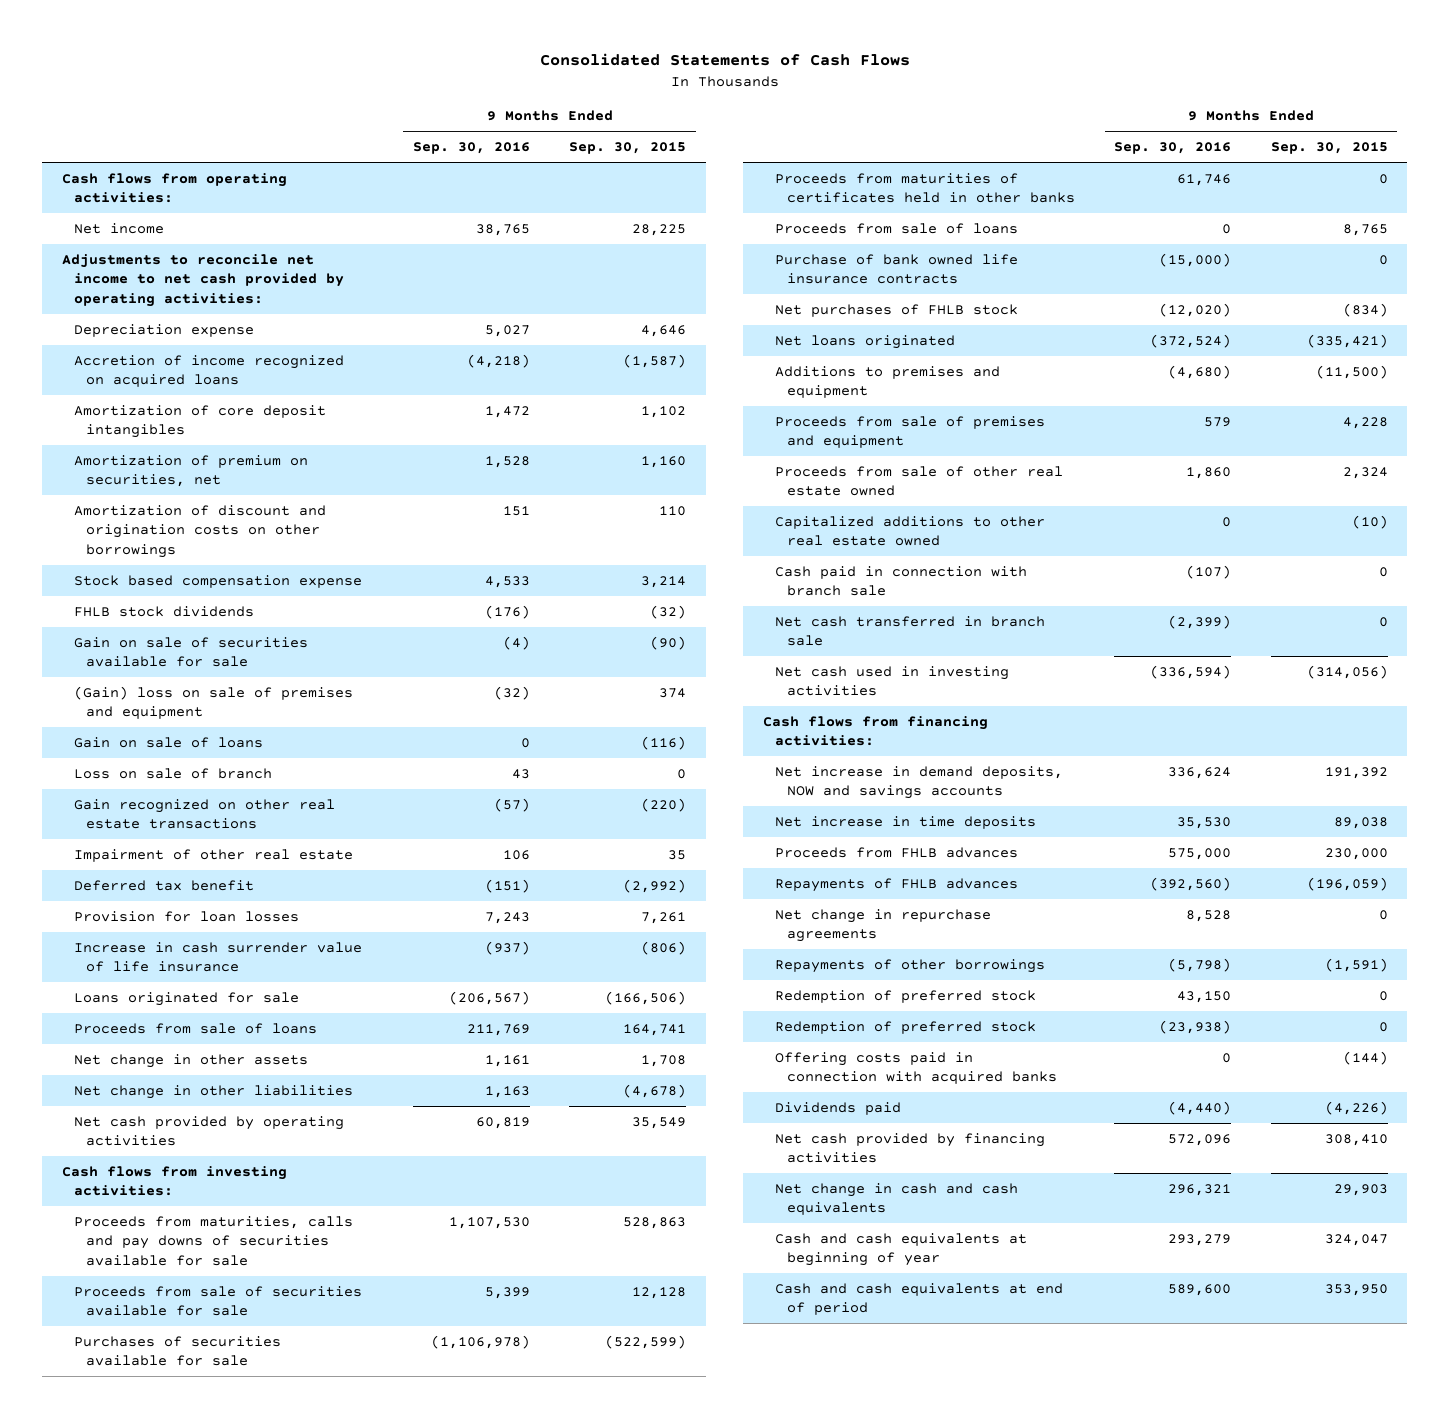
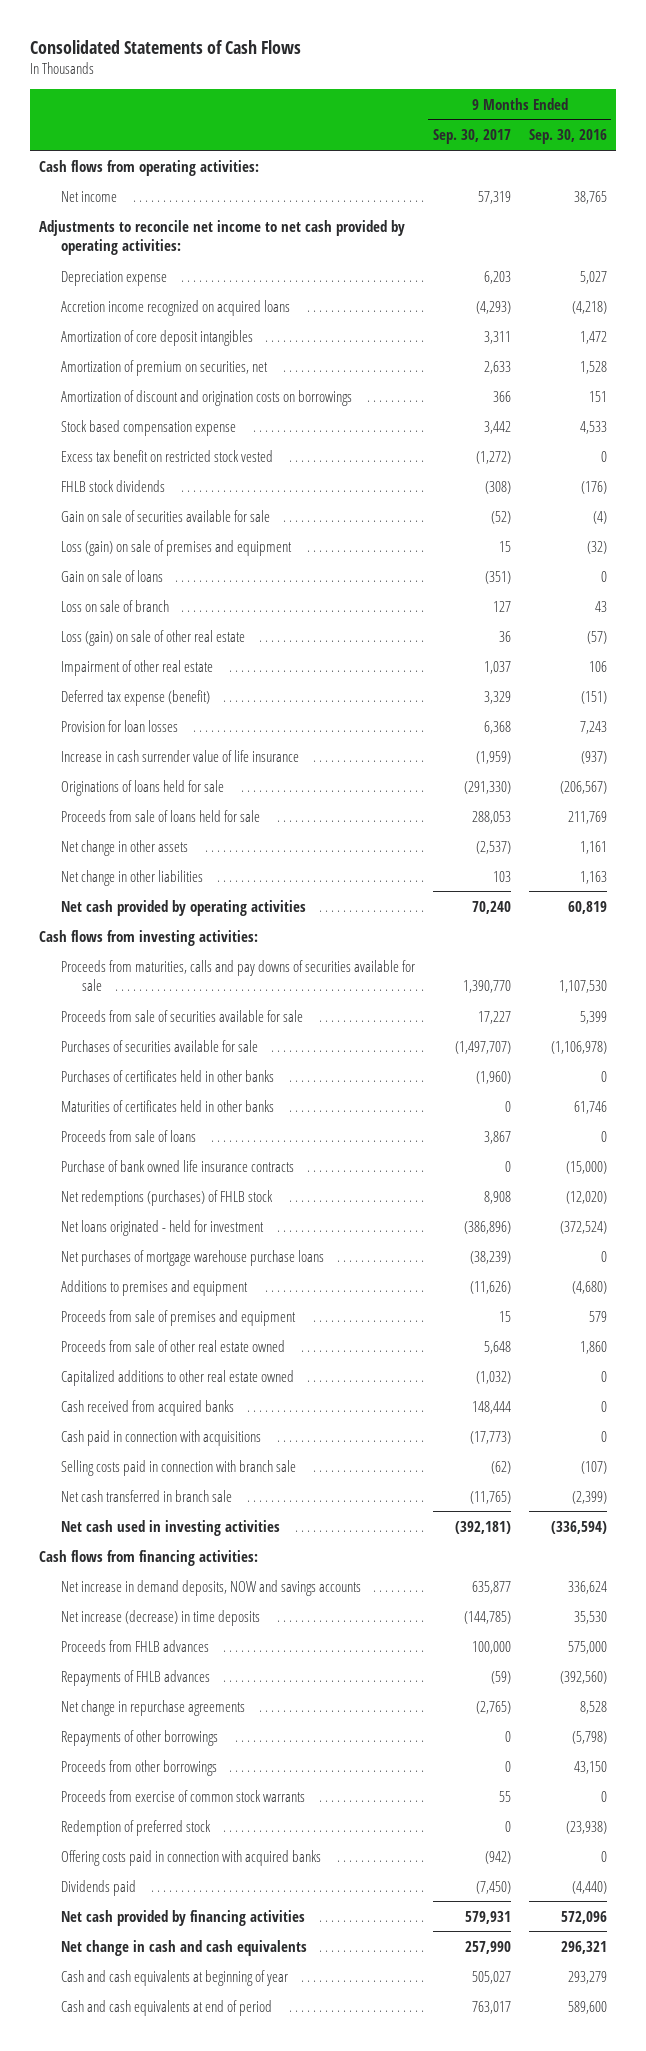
- | 9 Months Ended Sep. 30, 2016 | 9 Months Ended Sep. 30, 2015
+ | 9 Months Ended Sep. 30, 2017 | 9 Months Ended Sep. 30, 2016
- Accretion of income recognized on acquired loans | (4,218) | (1,587)
+ Accretion income recognized on acquired loans | (4,293) | (4,218)
- Amortization of discount and origination costs on other borrowings | 151 | 110
+ Amortization of discount and origination costs on borrowings | 366 | 151
+ Excess tax benefit on restricted stock vested | (1,272) | 0
- (Gain) loss on sale of premises and equipment | (32) | 374
+ Loss (gain) on sale of premises and equipment | 15 | (32)
- Gain recognized on other real estate transactions | (57) | (220)
+ Loss (gain) on sale of other real estate | 36 | (57)
- Deferred tax benefit | (151) | (2,992)
+ Deferred tax expense (benefit) | 3,329 | (151)
- Loans originated for sale | (206,567) | (166,506)
- Proceeds from sale of loans | 211,769 | 164,741
+ Originations of loans held for sale | (291,330) | (206,567)
+ Proceeds from sale of loans held for sale | 288,053 | 211,769
- Proceeds from maturities of certificates held in other banks | 61,746 | 0
+ Purchases of certificates held in other banks | (1,960) | 0
+ Maturities of certificates held in other banks | 0 | 61,746
- Net purchases of FHLB stock | (12,020) | (834)
- Net loans originated | (372,524) | (335,421)
+ Net redemptions (purchases) of FHLB stock | 8,908 | (12,020)
+ Net loans originated - held for investment | (386,896) | (372,524)
+ Net purchases of mortgage warehouse purchase loans | (38,239) | 0
- Cash paid in connection with branch sale | (107) | 0
+ Cash received from acquired banks | 148,444 | 0
+ Cash paid in connection with acquisitions | (17,773) | 0
+ Selling costs paid in connection with branch sale | (62) | (107)
- Net increase in time deposits | 35,530 | 89,038
+ Net increase (decrease) in time deposits | (144,785) | 35,530
- Redemption of preferred stock | 43,150 | 0
+ Proceeds from other borrowings | 0 | 43,150
+ Proceeds from exercise of common stock warrants | 55 | 0

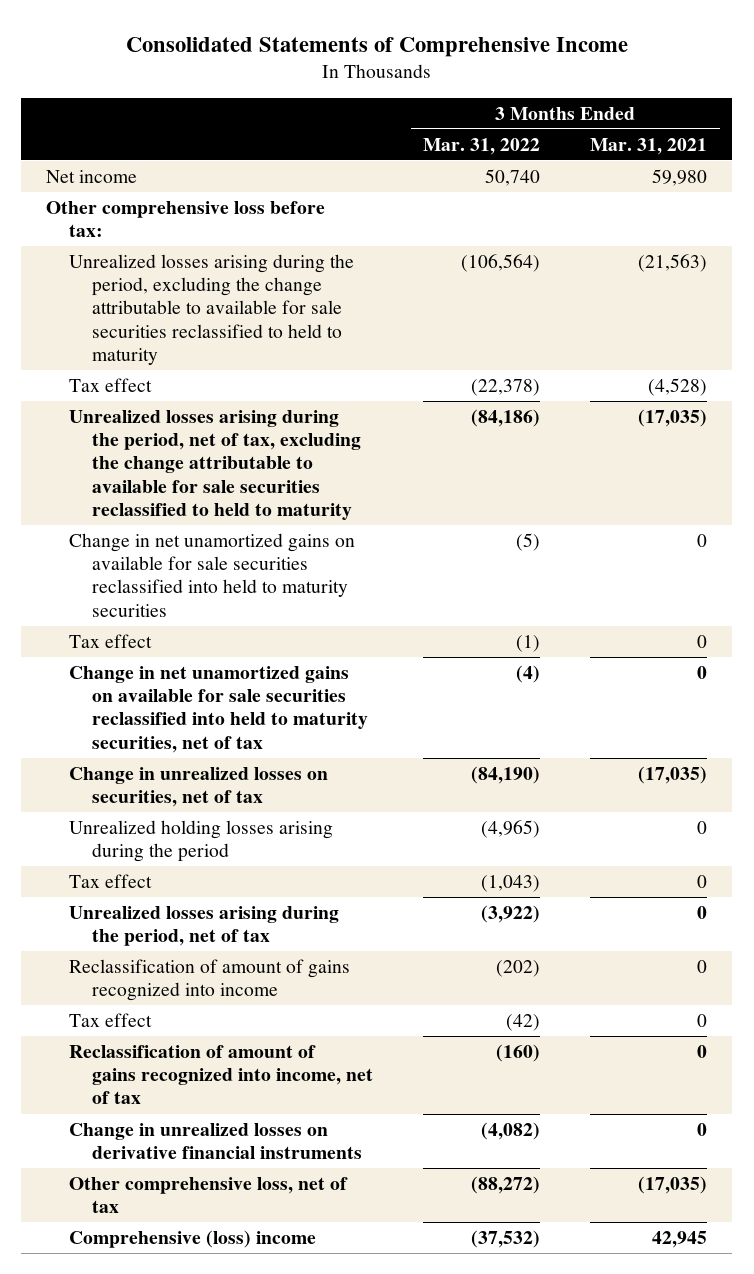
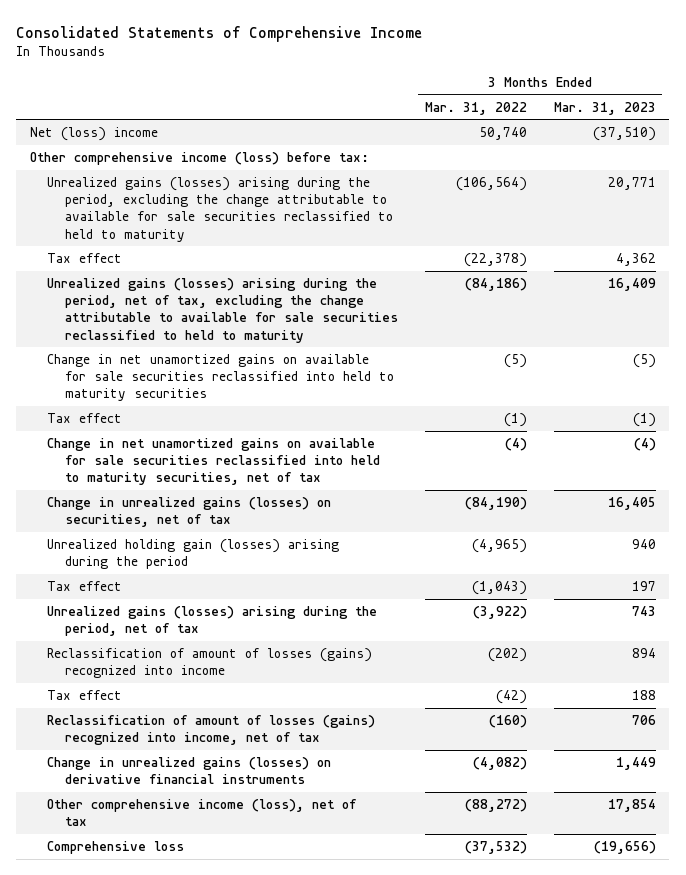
- | 3 Months Ended Mar. 31, 2022 | 3 Months Ended Mar. 31, 2021
+ | 3 Months Ended Mar. 31, 2022 | 3 Months Ended Mar. 31, 2023
- Net income | 50,740 | 59,980
- Other comprehensive loss before tax:
- Unrealized losses arising during the period, excluding the change attributable to available for sale securities reclassified to held to maturity | (106,564) | (21,563)
+ Net (loss) income | 50,740 | (37,510)
+ Other comprehensive income (loss) before tax:
+ Unrealized gains (losses) arising during the period, excluding the change attributable to available for sale securities reclassified to held to maturity | (106,564) | 20,771
- Unrealized losses arising during the period, net of tax, excluding the change attributable to available for sale securities reclassified to held to maturity | (84,186) | (17,035)
+ Unrealized gains (losses) arising during the period, net of tax, excluding the change attributable to available for sale securities reclassified to held to maturity | (84,186) | 16,409
- Change in unrealized losses on securities, net of tax | (84,190) | (17,035)
- Unrealized holding losses arising during the period | (4,965) | 0
+ Change in unrealized gains (losses) on securities, net of tax | (84,190) | 16,405
+ Unrealized holding gain (losses) arising during the period | (4,965) | 940
- Unrealized losses arising during the period, net of tax | (3,922) | 0
- Reclassification of amount of gains recognized into income | (202) | 0
+ Unrealized gains (losses) arising during the period, net of tax | (3,922) | 743
+ Reclassification of amount of losses (gains) recognized into income | (202) | 894
- Reclassification of amount of gains recognized into income, net of tax | (160) | 0
- Change in unrealized losses on derivative financial instruments | (4,082) | 0
- Other comprehensive loss, net of tax | (88,272) | (17,035)
- Comprehensive (loss) income | (37,532) | 42,945
+ Reclassification of amount of losses (gains) recognized into income, net of tax | (160) | 706
+ Change in unrealized gains (losses) on derivative financial instruments | (4,082) | 1,449
+ Other comprehensive income (loss), net of tax | (88,272) | 17,854
+ Comprehensive loss | (37,532) | (19,656)

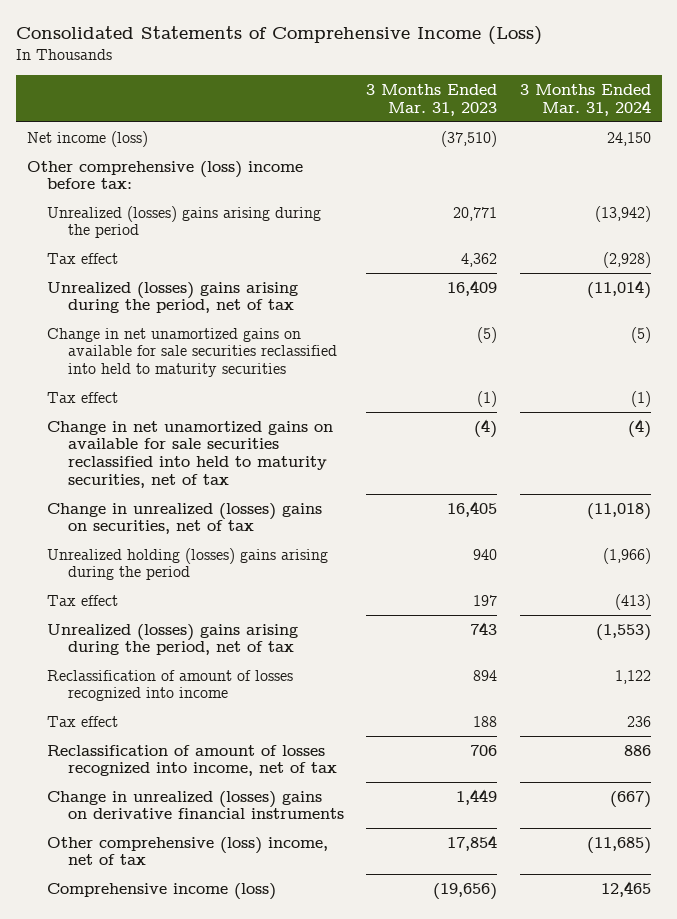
- Consolidated Statements of Comprehensive Income
+ Consolidated Statements of Comprehensive Income (Loss)
- | 3 Months Ended Mar. 31, 2022 | 3 Months Ended Mar. 31, 2023
+ | 3 Months Ended Mar. 31, 2023 | 3 Months Ended Mar. 31, 2024
- Net (loss) income | 50,740 | (37,510)
- Other comprehensive income (loss) before tax:
- Unrealized gains (losses) arising during the period, excluding the change attributable to available for sale securities reclassified to held to maturity | (106,564) | 20,771
+ Net income (loss) | (37,510) | 24,150
+ Other comprehensive (loss) income before tax:
+ Unrealized (losses) gains arising during the period | 20,771 | (13,942)
- Unrealized gains (losses) arising during the period, net of tax, excluding the change attributable to available for sale securities reclassified to held to maturity | (84,186) | 16,409
+ Unrealized (losses) gains arising during the period, net of tax | 16,409 | (11,014)
- Change in unrealized gains (losses) on securities, net of tax | (84,190) | 16,405
- Unrealized holding gain (losses) arising during the period | (4,965) | 940
+ Change in unrealized (losses) gains on securities, net of tax | 16,405 | (11,018)
+ Unrealized holding (losses) gains arising during the period | 940 | (1,966)
- Unrealized gains (losses) arising during the period, net of tax | (3,922) | 743
- Reclassification of amount of losses (gains) recognized into income | (202) | 894
+ Unrealized (losses) gains arising during the period, net of tax | 743 | (1,553)
+ Reclassification of amount of losses recognized into income | 894 | 1,122
- Reclassification of amount of losses (gains) recognized into income, net of tax | (160) | 706
- Change in unrealized gains (losses) on derivative financial instruments | (4,082) | 1,449
- Other comprehensive income (loss), net of tax | (88,272) | 17,854
- Comprehensive loss | (37,532) | (19,656)
+ Reclassification of amount of losses recognized into income, net of tax | 706 | 886
+ Change in unrealized (losses) gains on derivative financial instruments | 1,449 | (667)
+ Other comprehensive (loss) income, net of tax | 17,854 | (11,685)
+ Comprehensive income (loss) | (19,656) | 12,465

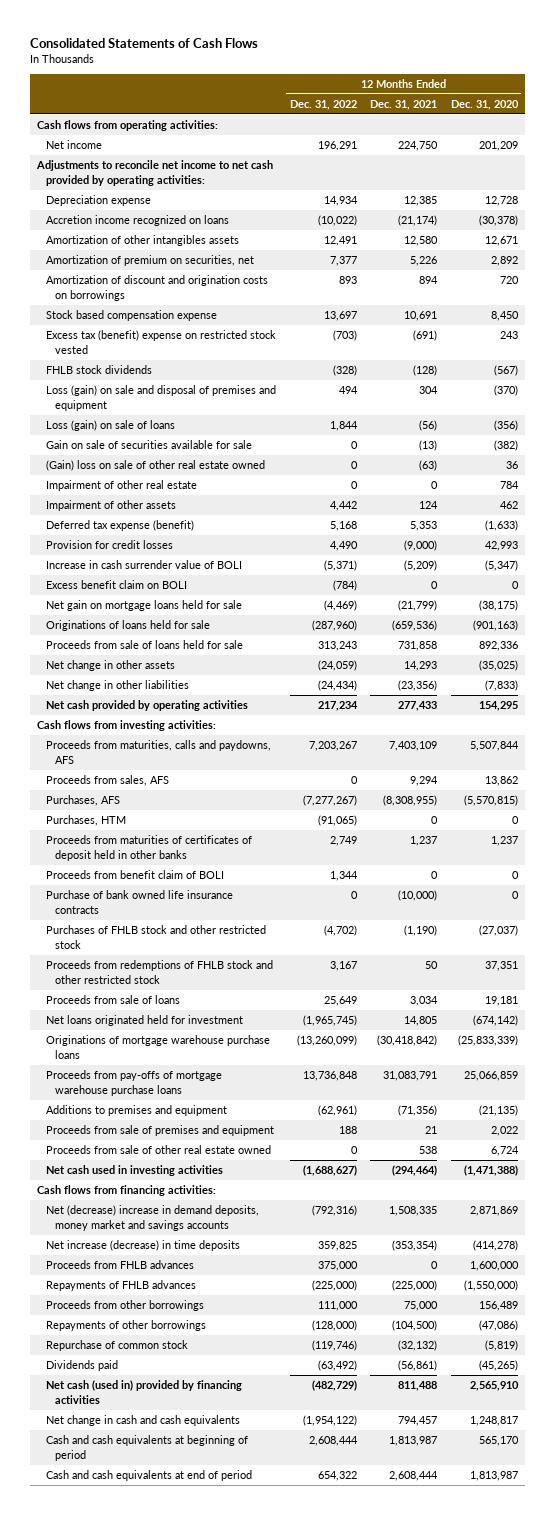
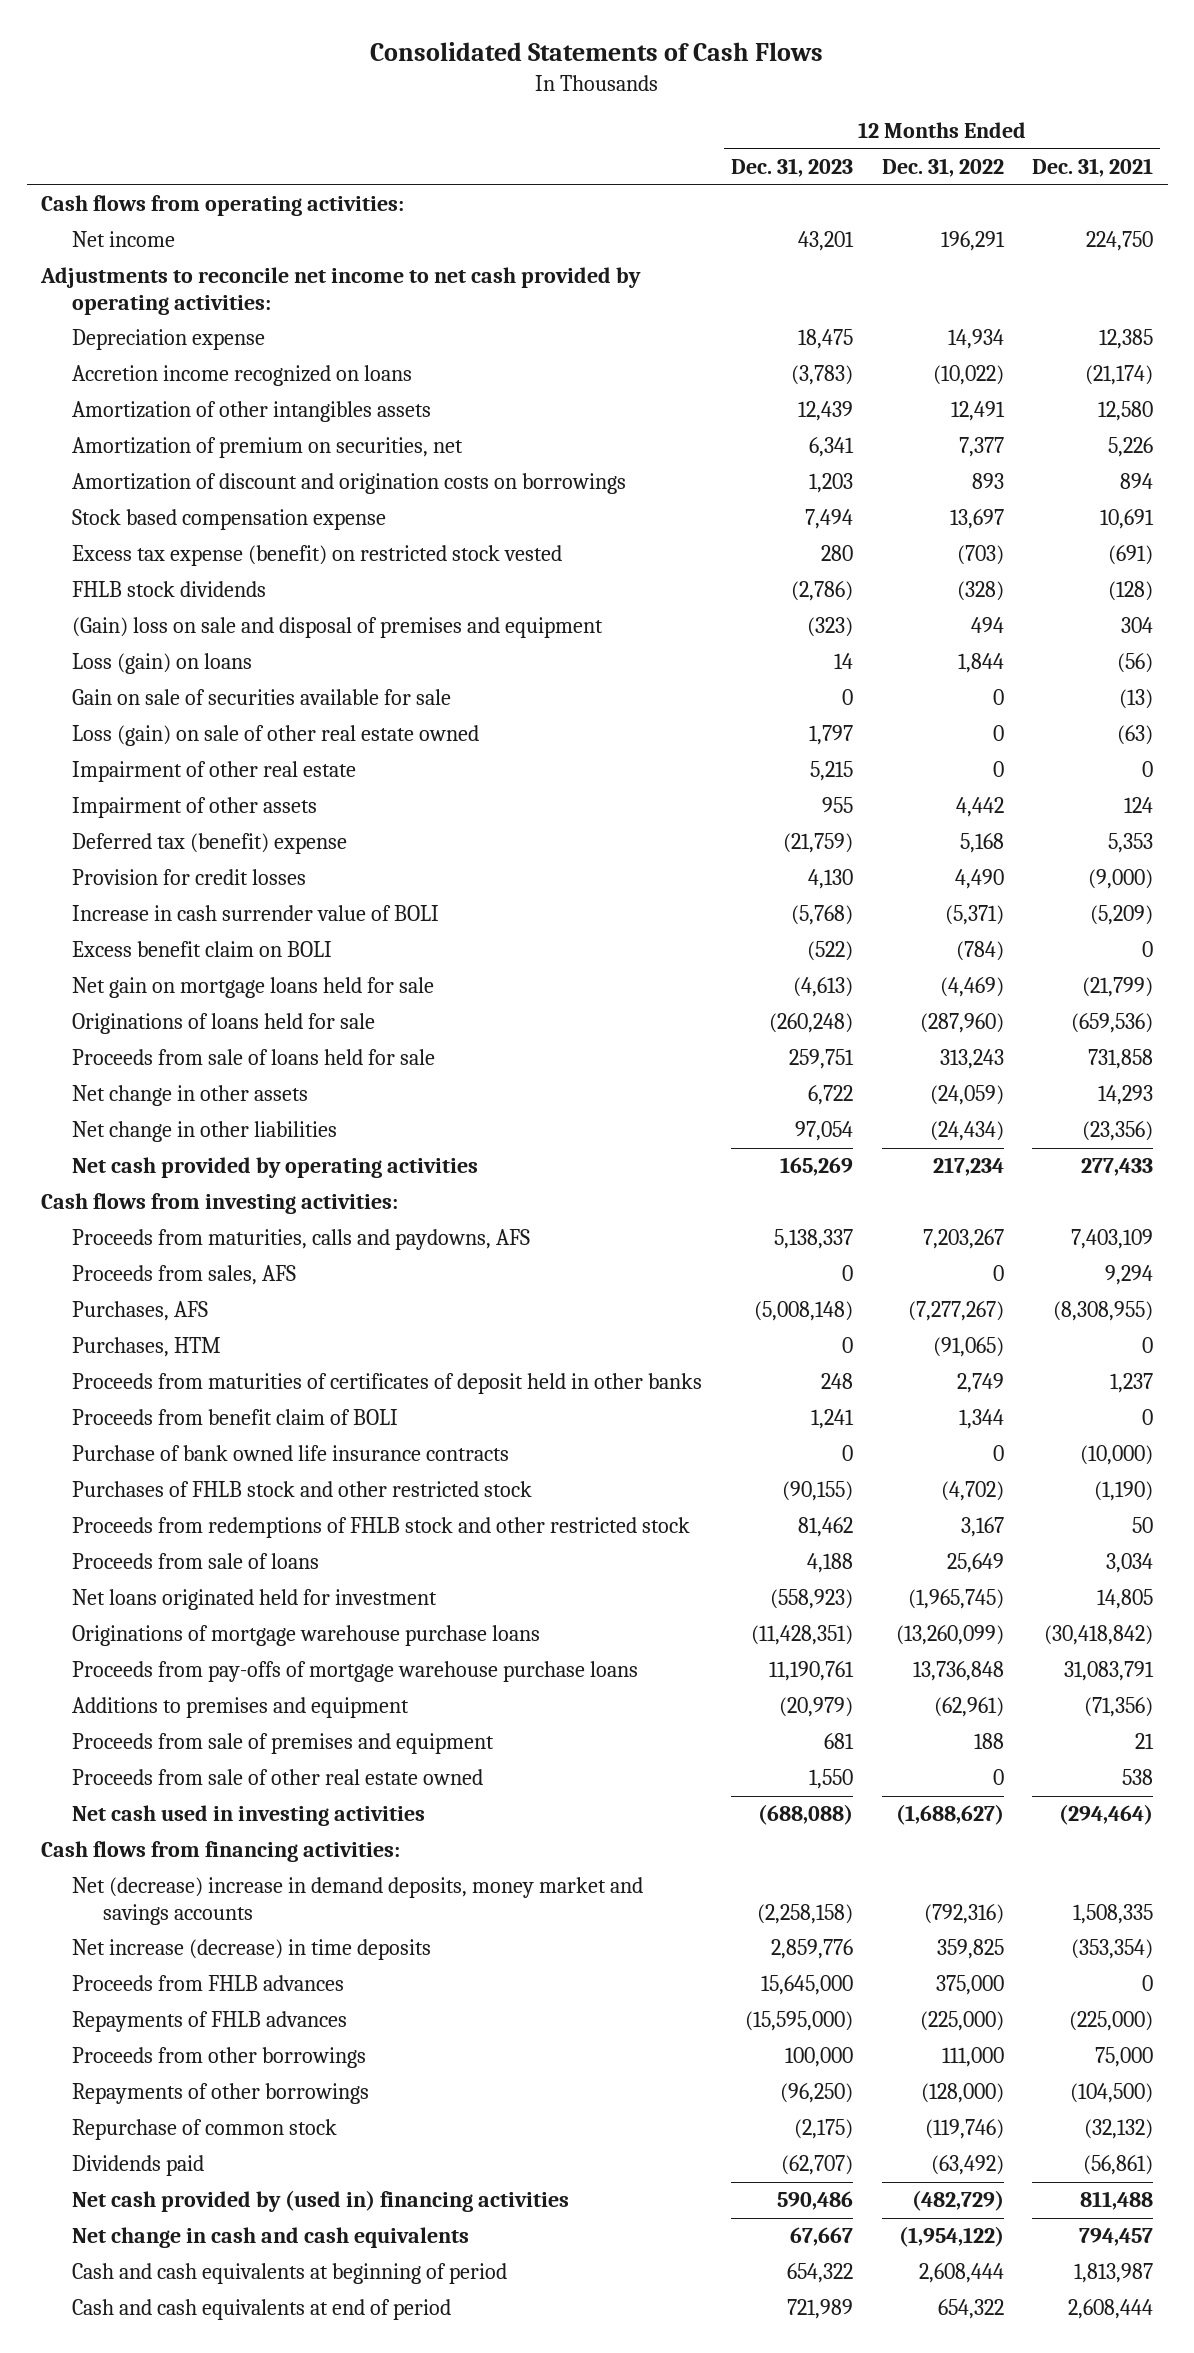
- | 12 Months Ended Dec. 31, 2022 | 12 Months Ended Dec. 31, 2021 | 12 Months Ended Dec. 31, 2020
+ | 12 Months Ended Dec. 31, 2023 | 12 Months Ended Dec. 31, 2022 | 12 Months Ended Dec. 31, 2021
- Excess tax (benefit) expense on restricted stock vested | (703) | (691) | 243
+ Excess tax expense (benefit) on restricted stock vested | 280 | (703) | (691)
- Loss (gain) on sale and disposal of premises and equipment | 494 | 304 | (370)
- Loss (gain) on sale of loans | 1,844 | (56) | (356)
+ (Gain) loss on sale and disposal of premises and equipment | (323) | 494 | 304
+ Loss (gain) on loans | 14 | 1,844 | (56)
- (Gain) loss on sale of other real estate owned | 0 | (63) | 36
+ Loss (gain) on sale of other real estate owned | 1,797 | 0 | (63)
- Deferred tax expense (benefit) | 5,168 | 5,353 | (1,633)
+ Deferred tax (benefit) expense | (21,759) | 5,168 | 5,353
- Net cash (used in) provided by financing activities | (482,729) | 811,488 | 2,565,910
+ Net cash provided by (used in) financing activities | 590,486 | (482,729) | 811,488

